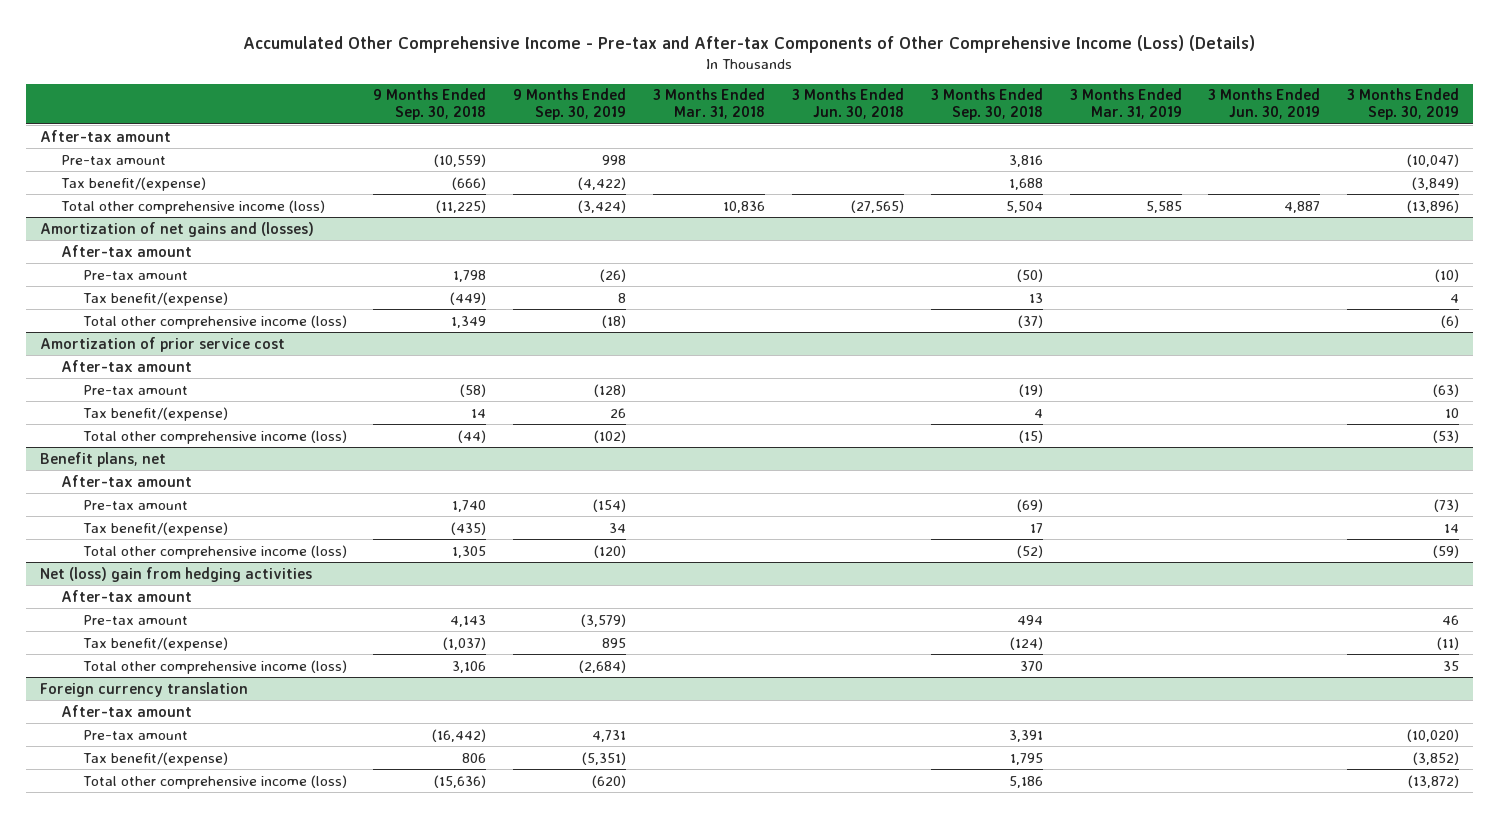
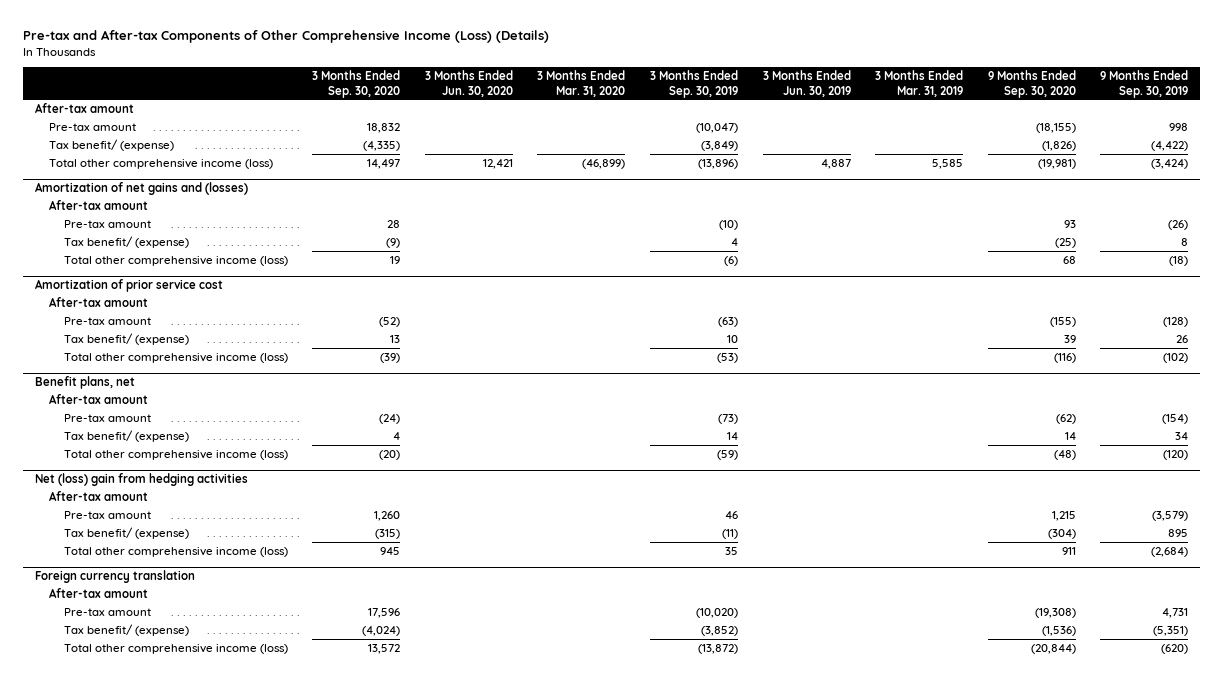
- Accumulated Other Comprehensive Income - Pre-tax and After-tax Components of Other Comprehensive Income (Loss) (Details)
+ Pre-tax and After-tax Components of Other Comprehensive Income (Loss) (Details)
- | 9 Months Ended Sep. 30, 2018 | 9 Months Ended Sep. 30, 2019 | 3 Months Ended Mar. 31, 2018 | 3 Months Ended Jun. 30, 2018 | 3 Months Ended Sep. 30, 2018 | 3 Months Ended Mar. 31, 2019 | 3 Months Ended Jun. 30, 2019 | 3 Months Ended Sep. 30, 2019
+ | 3 Months Ended Sep. 30, 2020 | 3 Months Ended Jun. 30, 2020 | 3 Months Ended Mar. 31, 2020 | 3 Months Ended Sep. 30, 2019 | 3 Months Ended Jun. 30, 2019 | 3 Months Ended Mar. 31, 2019 | 9 Months Ended Sep. 30, 2020 | 9 Months Ended Sep. 30, 2019
- Tax benefit/(expense) | (666) | (4,422) | | | 1,688 | | | (3,849)
+ Tax benefit/ (expense) | (4,335) | | | (3,849) | | | (1,826) | (4,422)
@ Amortization of net gains and (losses)
- Tax benefit/(expense) | (449) | 8 | | | 13 | | | 4
+ Tax benefit/ (expense) | (9) | | | 4 | | | (25) | 8
@ Amortization of prior service cost
- Tax benefit/(expense) | 14 | 26 | | | 4 | | | 10
+ Tax benefit/ (expense) | 13 | | | 10 | | | 39 | 26
@ Benefit plans, net
- Tax benefit/(expense) | (435) | 34 | | | 17 | | | 14
+ Tax benefit/ (expense) | 4 | | | 14 | | | 14 | 34
@ Net (loss) gain from hedging activities
- Tax benefit/(expense) | (1,037) | 895 | | | (124) | | | (11)
+ Tax benefit/ (expense) | (315) | | | (11) | | | (304) | 895
@ Foreign currency translation
- Tax benefit/(expense) | 806 | (5,351) | | | 1,795 | | | (3,852)
+ Tax benefit/ (expense) | (4,024) | | | (3,852) | | | (1,536) | (5,351)

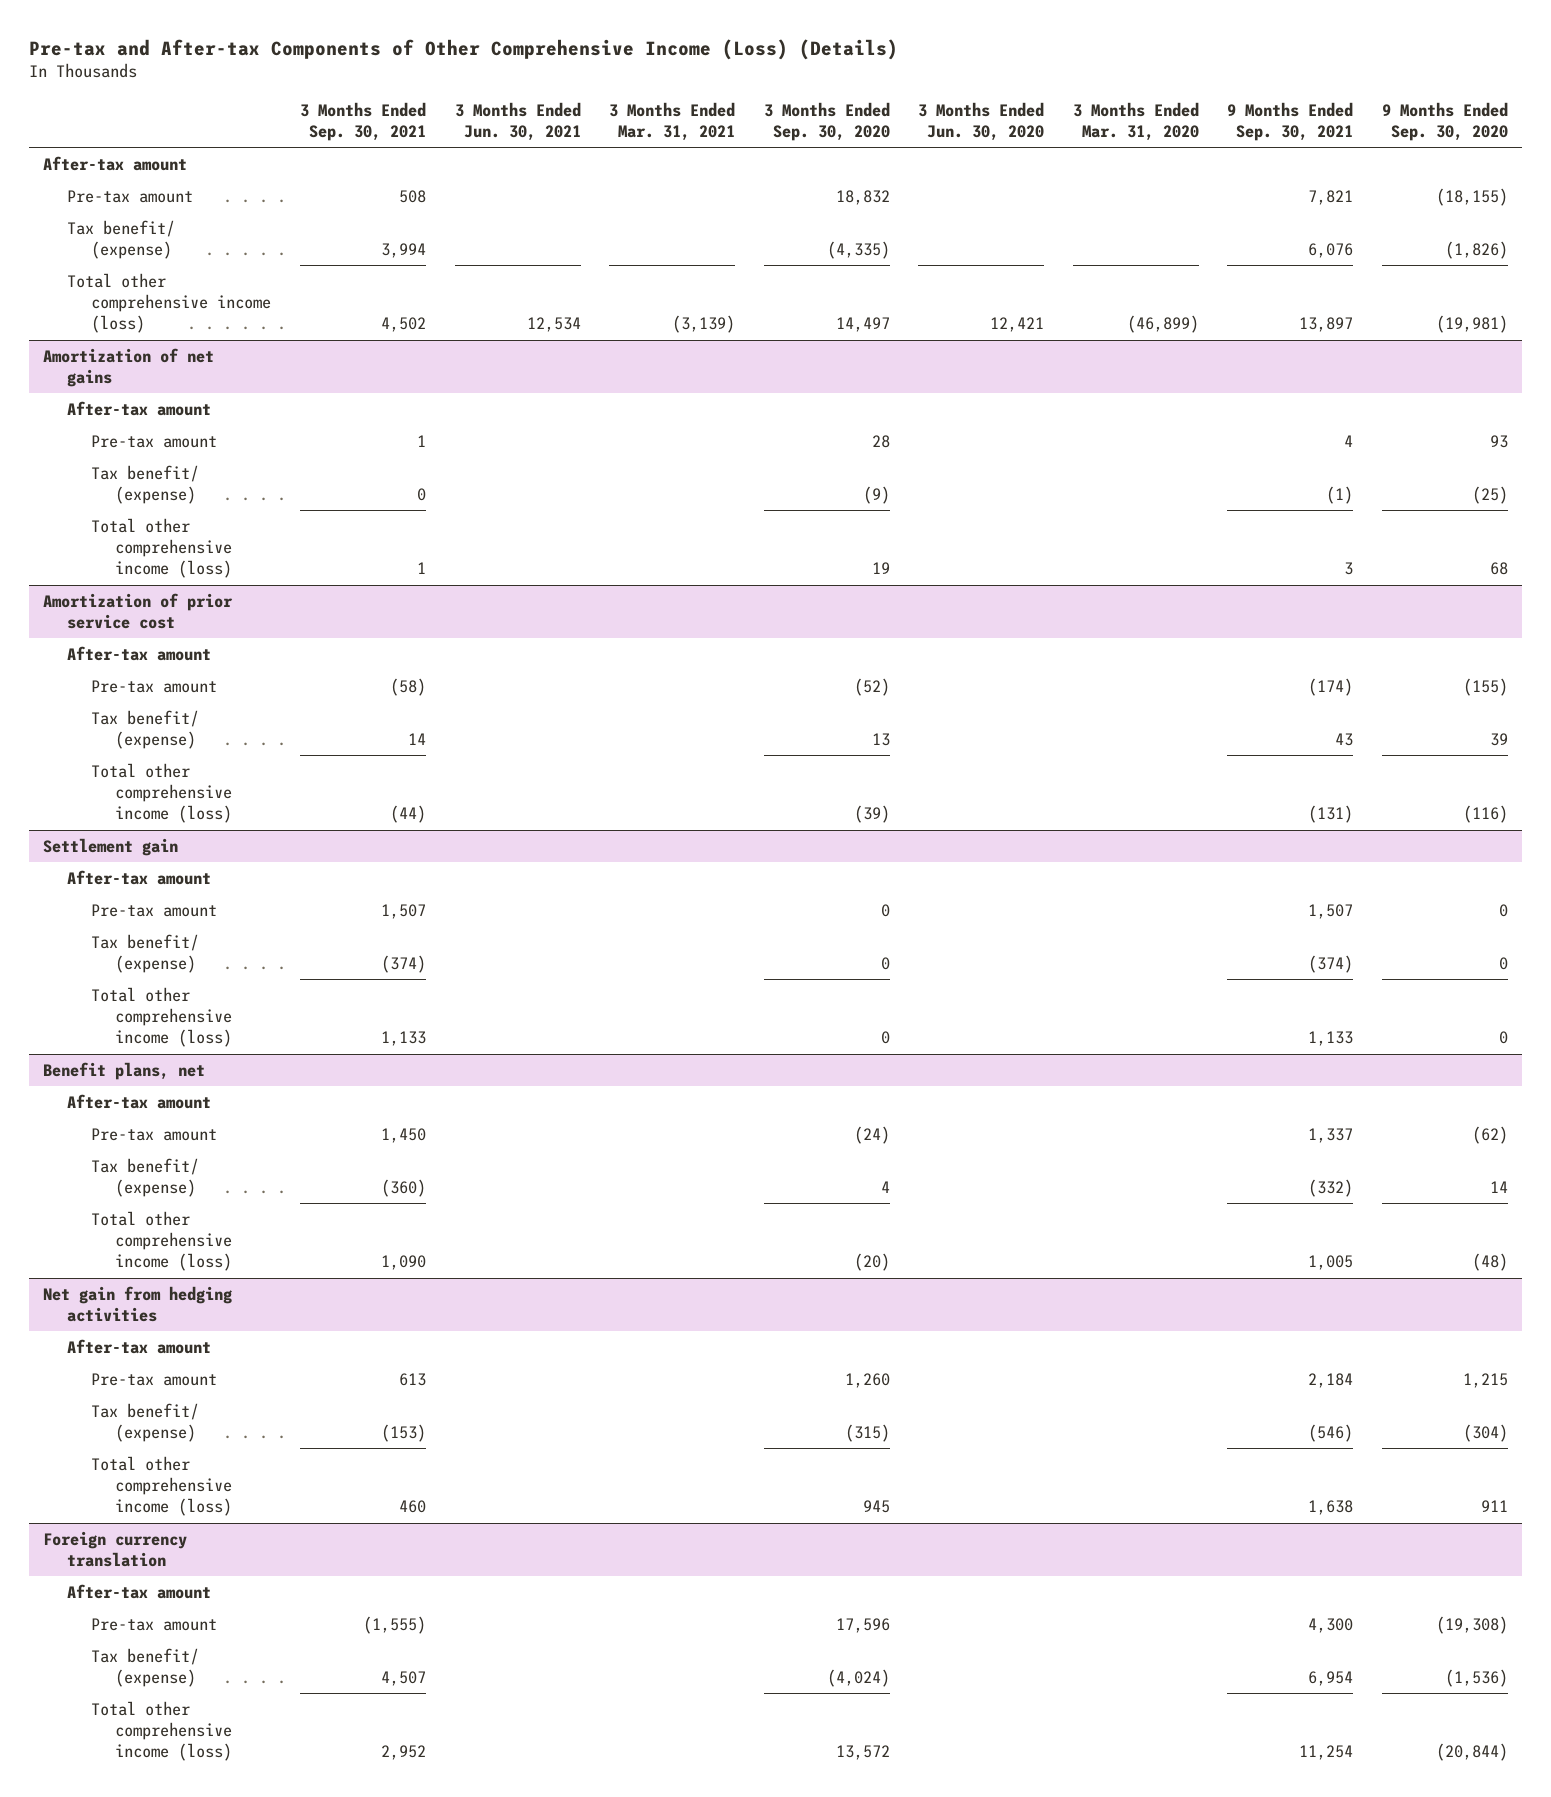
- | 3 Months Ended Sep. 30, 2020 | 3 Months Ended Jun. 30, 2020 | 3 Months Ended Mar. 31, 2020 | 3 Months Ended Sep. 30, 2019 | 3 Months Ended Jun. 30, 2019 | 3 Months Ended Mar. 31, 2019 | 9 Months Ended Sep. 30, 2020 | 9 Months Ended Sep. 30, 2019
+ | 3 Months Ended Sep. 30, 2021 | 3 Months Ended Jun. 30, 2021 | 3 Months Ended Mar. 31, 2021 | 3 Months Ended Sep. 30, 2020 | 3 Months Ended Jun. 30, 2020 | 3 Months Ended Mar. 31, 2020 | 9 Months Ended Sep. 30, 2021 | 9 Months Ended Sep. 30, 2020
- Amortization of net gains and (losses)
+ Amortization of net gains
+ Settlement gain
+ After-tax amount
+ Pre-tax amount | 1,507 | | | 0 | | | 1,507 | 0
+ Tax benefit/ (expense) | (374) | | | 0 | | | (374) | 0
+ Total other comprehensive income (loss) | 1,133 | | | 0 | | | 1,133 | 0
- Net (loss) gain from hedging activities
+ Net gain from hedging activities

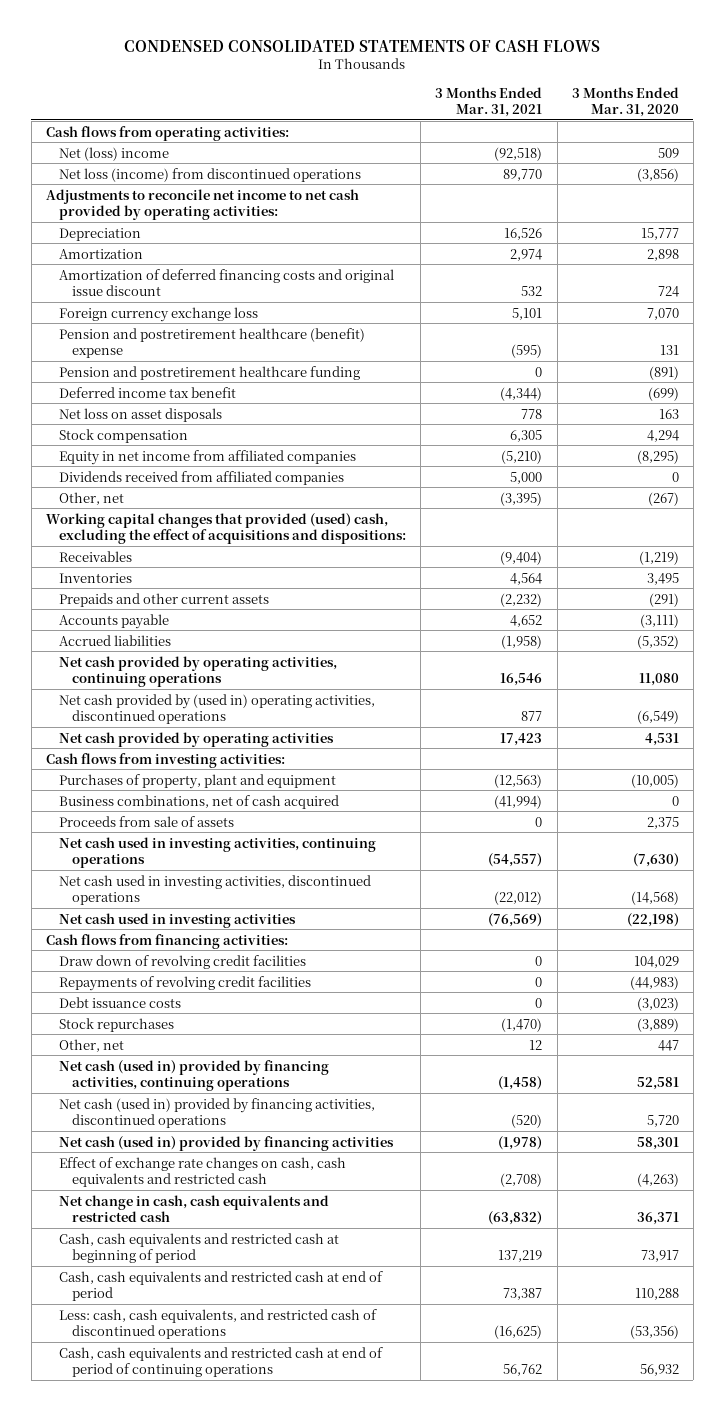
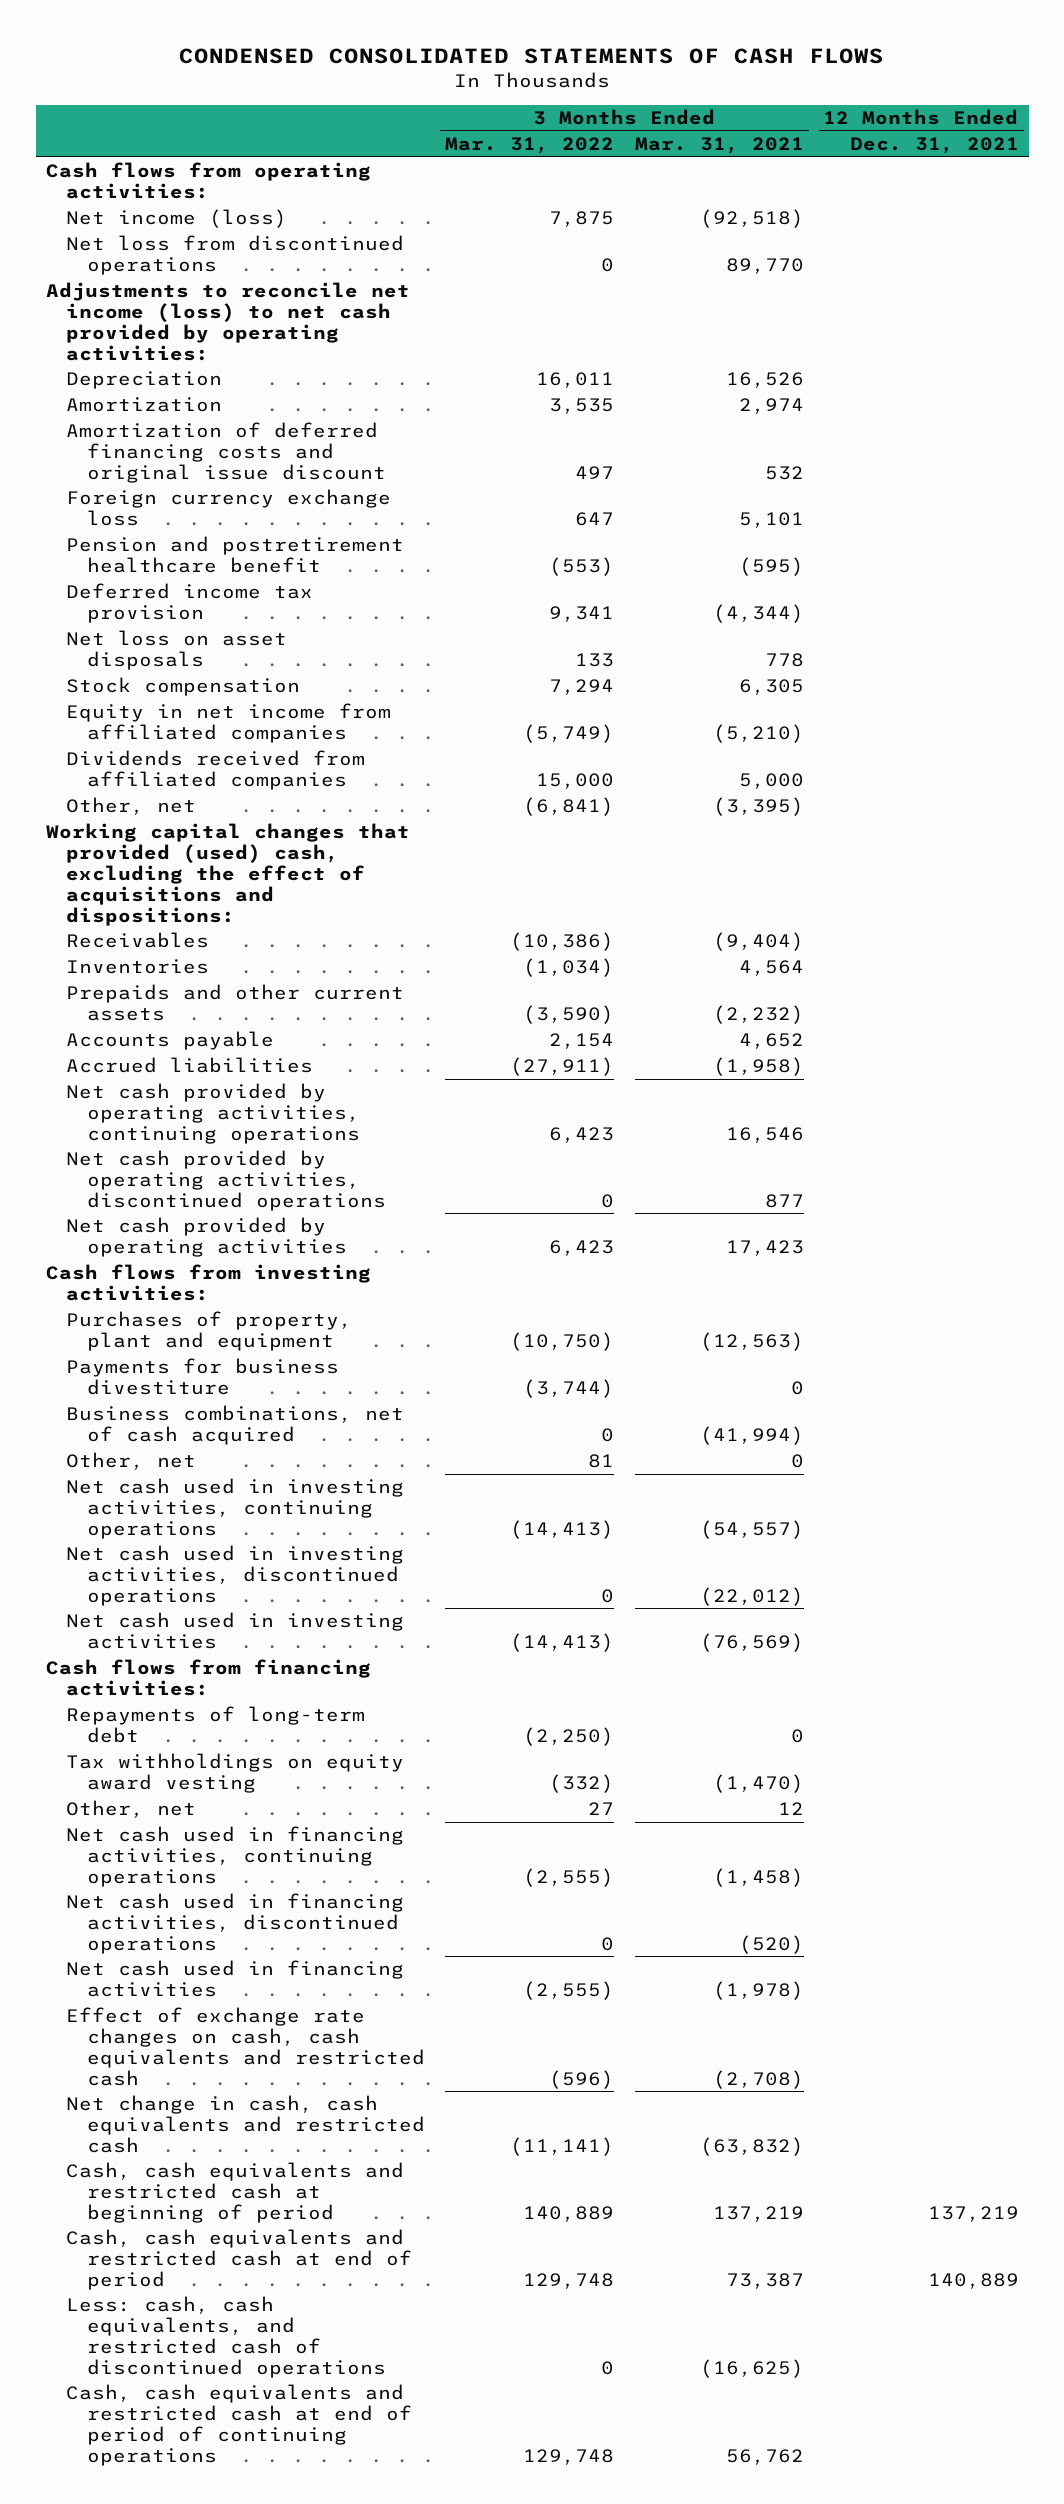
- | 3 Months Ended Mar. 31, 2021 | 3 Months Ended Mar. 31, 2020
+ | 3 Months Ended Mar. 31, 2022 | 3 Months Ended Mar. 31, 2021 | 12 Months Ended Dec. 31, 2021
- Net (loss) income | (92,518) | 509
- Net loss (income) from discontinued operations | 89,770 | (3,856)
- Adjustments to reconcile net income to net cash provided by operating activities:
+ Net income (loss) | 7,875 | (92,518) |
+ Net loss from discontinued operations | 0 | 89,770 |
+ Adjustments to reconcile net income (loss) to net cash provided by operating activities:
- Pension and postretirement healthcare (benefit) expense | (595) | 131
- Pension and postretirement healthcare funding | 0 | (891)
- Deferred income tax benefit | (4,344) | (699)
+ Pension and postretirement healthcare benefit | (553) | (595) |
+ Deferred income tax provision | 9,341 | (4,344) |
- Net cash provided by (used in) operating activities, discontinued operations | 877 | (6,549)
+ Net cash provided by operating activities, discontinued operations | 0 | 877 |
+ Payments for business divestiture | (3,744) | 0 |
- Proceeds from sale of assets | 0 | 2,375
+ Other, net | 81 | 0 |
- Draw down of revolving credit facilities | 0 | 104,029
- Repayments of revolving credit facilities | 0 | (44,983)
- Debt issuance costs | 0 | (3,023)
- Stock repurchases | (1,470) | (3,889)
+ Repayments of long-term debt | (2,250) | 0 |
+ Tax withholdings on equity award vesting | (332) | (1,470) |
- Net cash (used in) provided by financing activities, continuing operations | (1,458) | 52,581
- Net cash (used in) provided by financing activities, discontinued operations | (520) | 5,720
- Net cash (used in) provided by financing activities | (1,978) | 58,301
+ Net cash used in financing activities, continuing operations | (2,555) | (1,458) |
+ Net cash used in financing activities, discontinued operations | 0 | (520) |
+ Net cash used in financing activities | (2,555) | (1,978) |

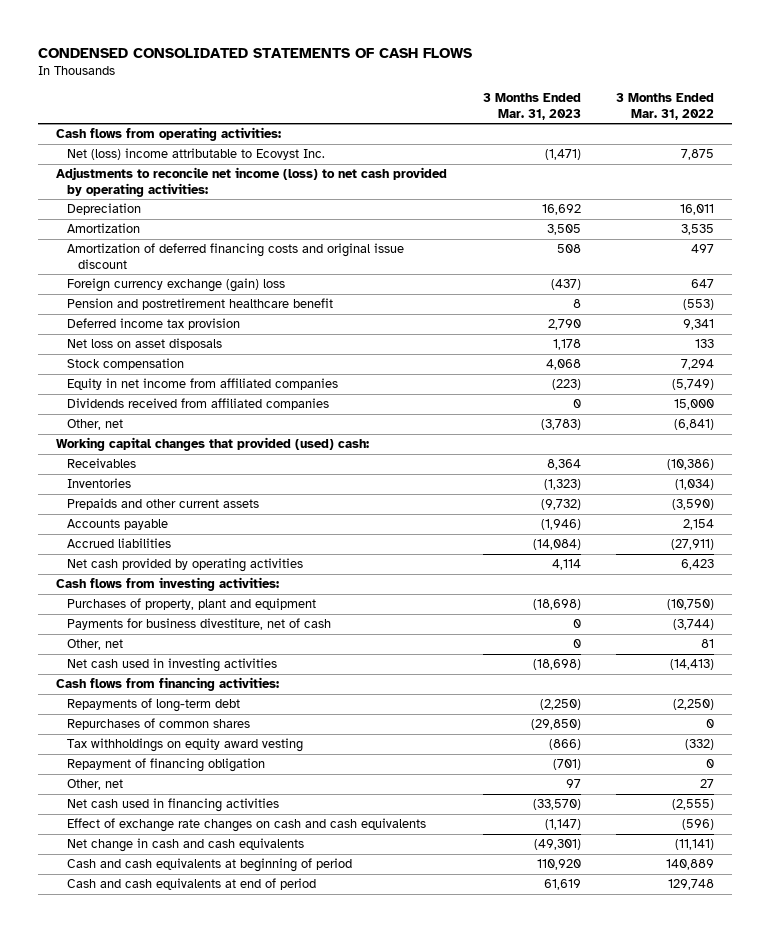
- | 3 Months Ended Mar. 31, 2022 | 3 Months Ended Mar. 31, 2021 | 12 Months Ended Dec. 31, 2021
+ | 3 Months Ended Mar. 31, 2023 | 3 Months Ended Mar. 31, 2022
- Net income (loss) | 7,875 | (92,518) |
- Net loss from discontinued operations | 0 | 89,770 |
+ Net (loss) income attributable to Ecovyst Inc. | (1,471) | 7,875
- Foreign currency exchange loss | 647 | 5,101 |
+ Foreign currency exchange (gain) loss | (437) | 647
- Working capital changes that provided (used) cash, excluding the effect of acquisitions and dispositions:
+ Working capital changes that provided (used) cash:
- Net cash provided by operating activities, continuing operations | 6,423 | 16,546 |
- Net cash provided by operating activities, discontinued operations | 0 | 877 |
- Payments for business divestiture | (3,744) | 0 |
- Business combinations, net of cash acquired | 0 | (41,994) |
+ Payments for business divestiture, net of cash | 0 | (3,744)
- Net cash used in investing activities, continuing operations | (14,413) | (54,557) |
- Net cash used in investing activities, discontinued operations | 0 | (22,012) |
+ Repurchases of common shares | (29,850) | 0
+ Repayment of financing obligation | (701) | 0
- Net cash used in financing activities, continuing operations | (2,555) | (1,458) |
- Net cash used in financing activities, discontinued operations | 0 | (520) |
- Effect of exchange rate changes on cash, cash equivalents and restricted cash | (596) | (2,708) |
- Net change in cash, cash equivalents and restricted cash | (11,141) | (63,832) |
- Cash, cash equivalents and restricted cash at beginning of period | 140,889 | 137,219 | 137,219
- Cash, cash equivalents and restricted cash at end of period | 129,748 | 73,387 | 140,889
- Less: cash, cash equivalents, and restricted cash of discontinued operations | 0 | (16,625) |
- Cash, cash equivalents and restricted cash at end of period of continuing operations | 129,748 | 56,762 |
+ Effect of exchange rate changes on cash and cash equivalents | (1,147) | (596)
+ Net change in cash and cash equivalents | (49,301) | (11,141)
+ Cash and cash equivalents at beginning of period | 110,920 | 140,889
+ Cash and cash equivalents at end of period | 61,619 | 129,748

